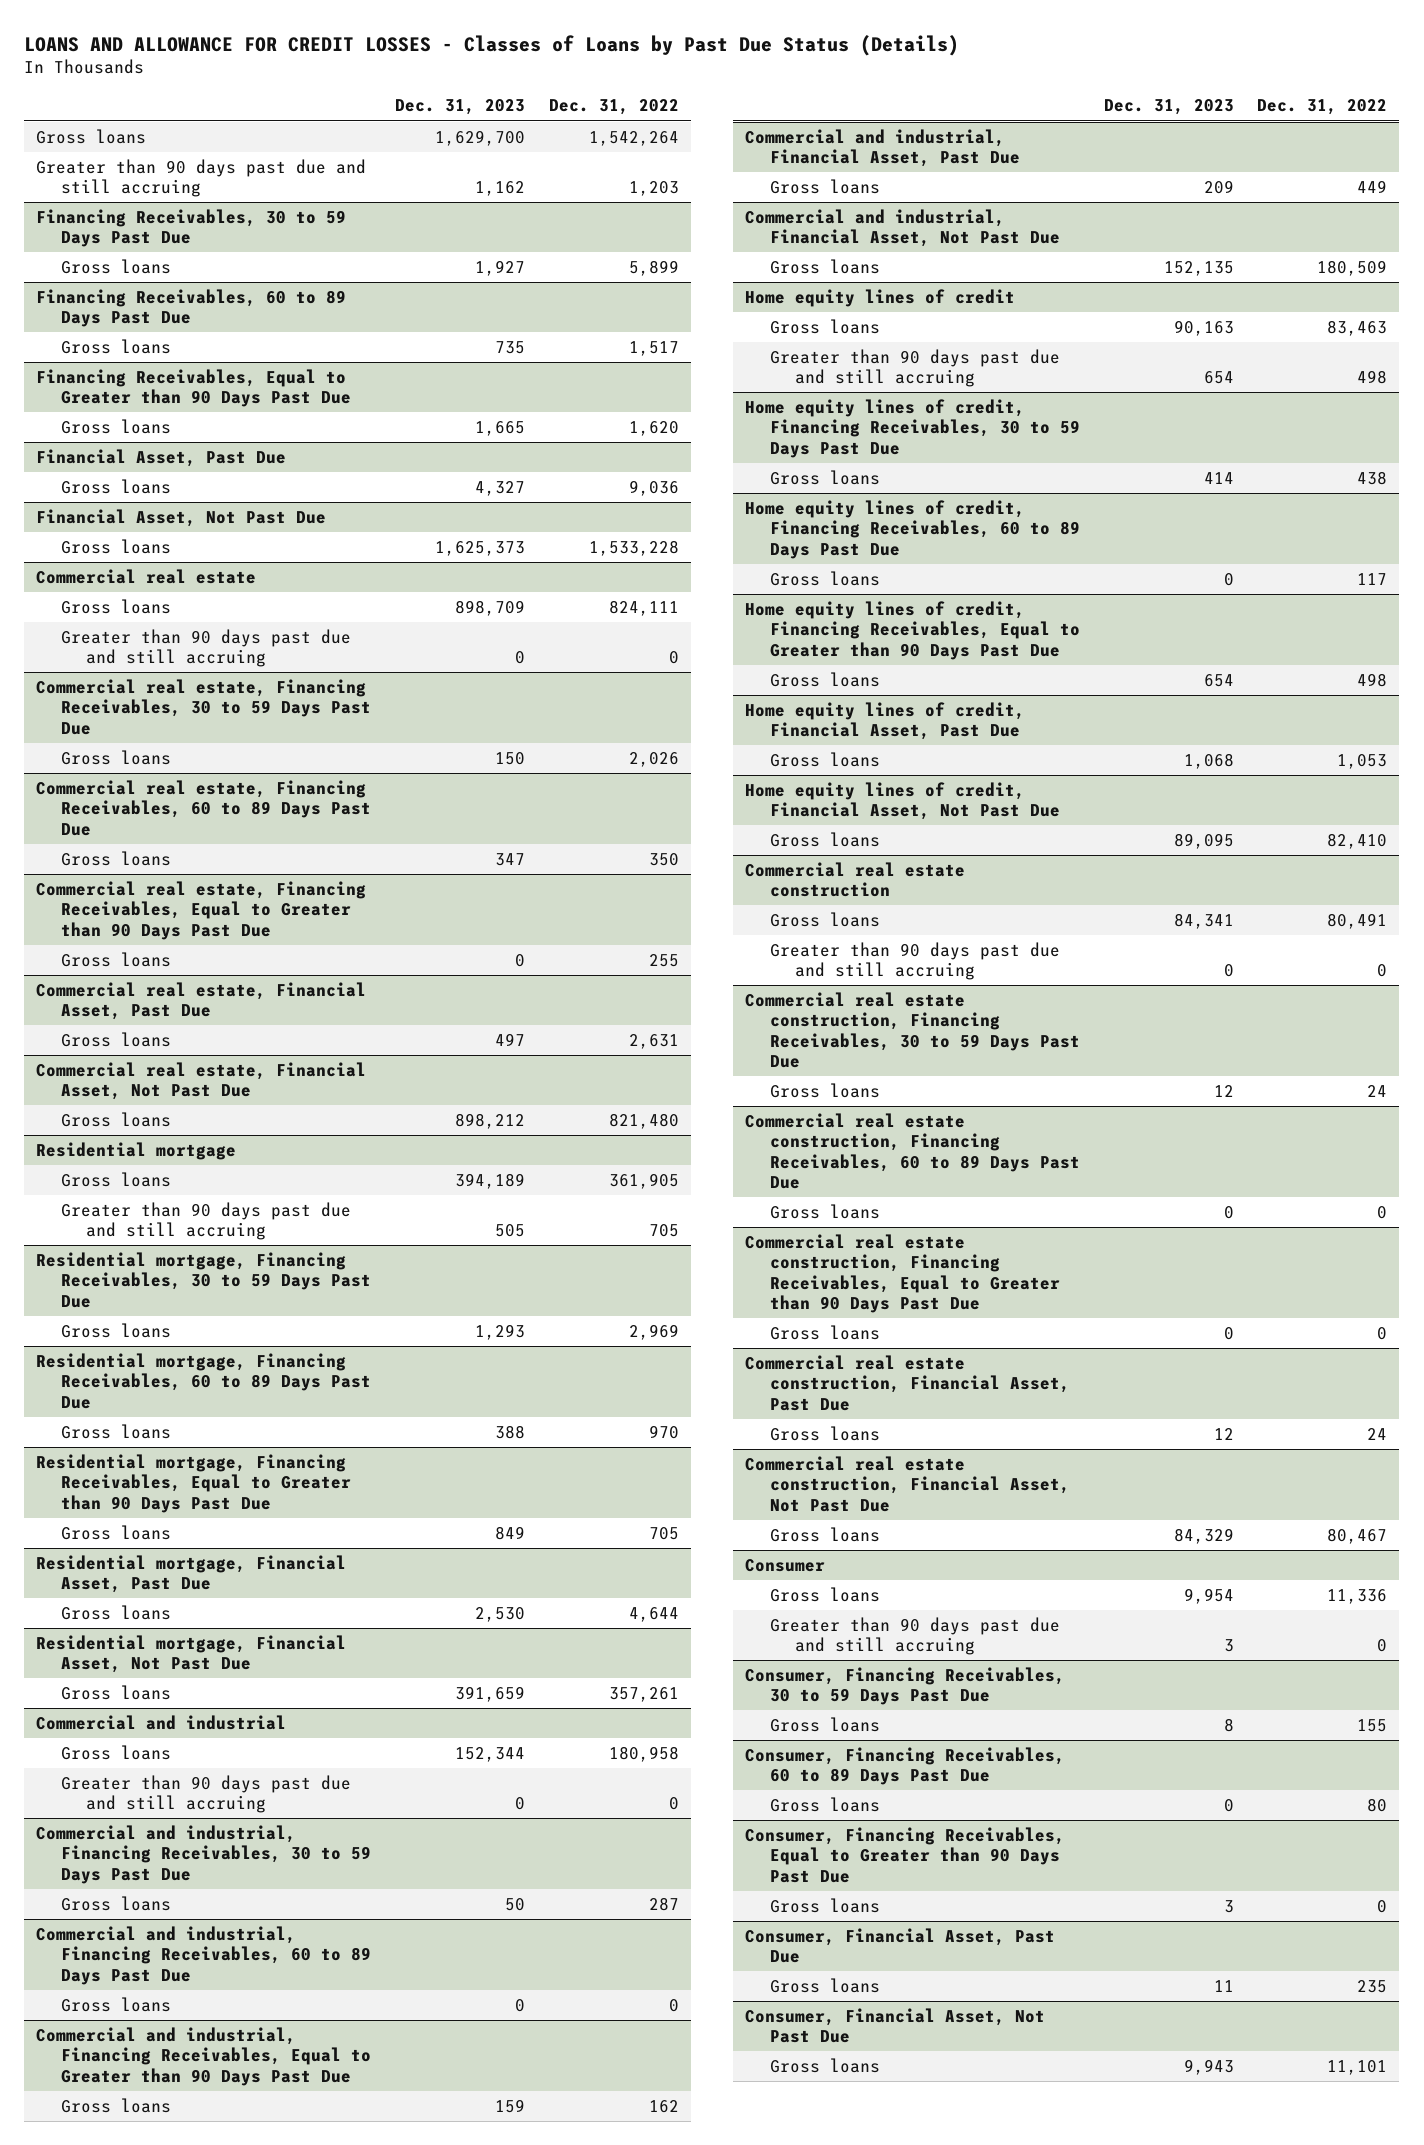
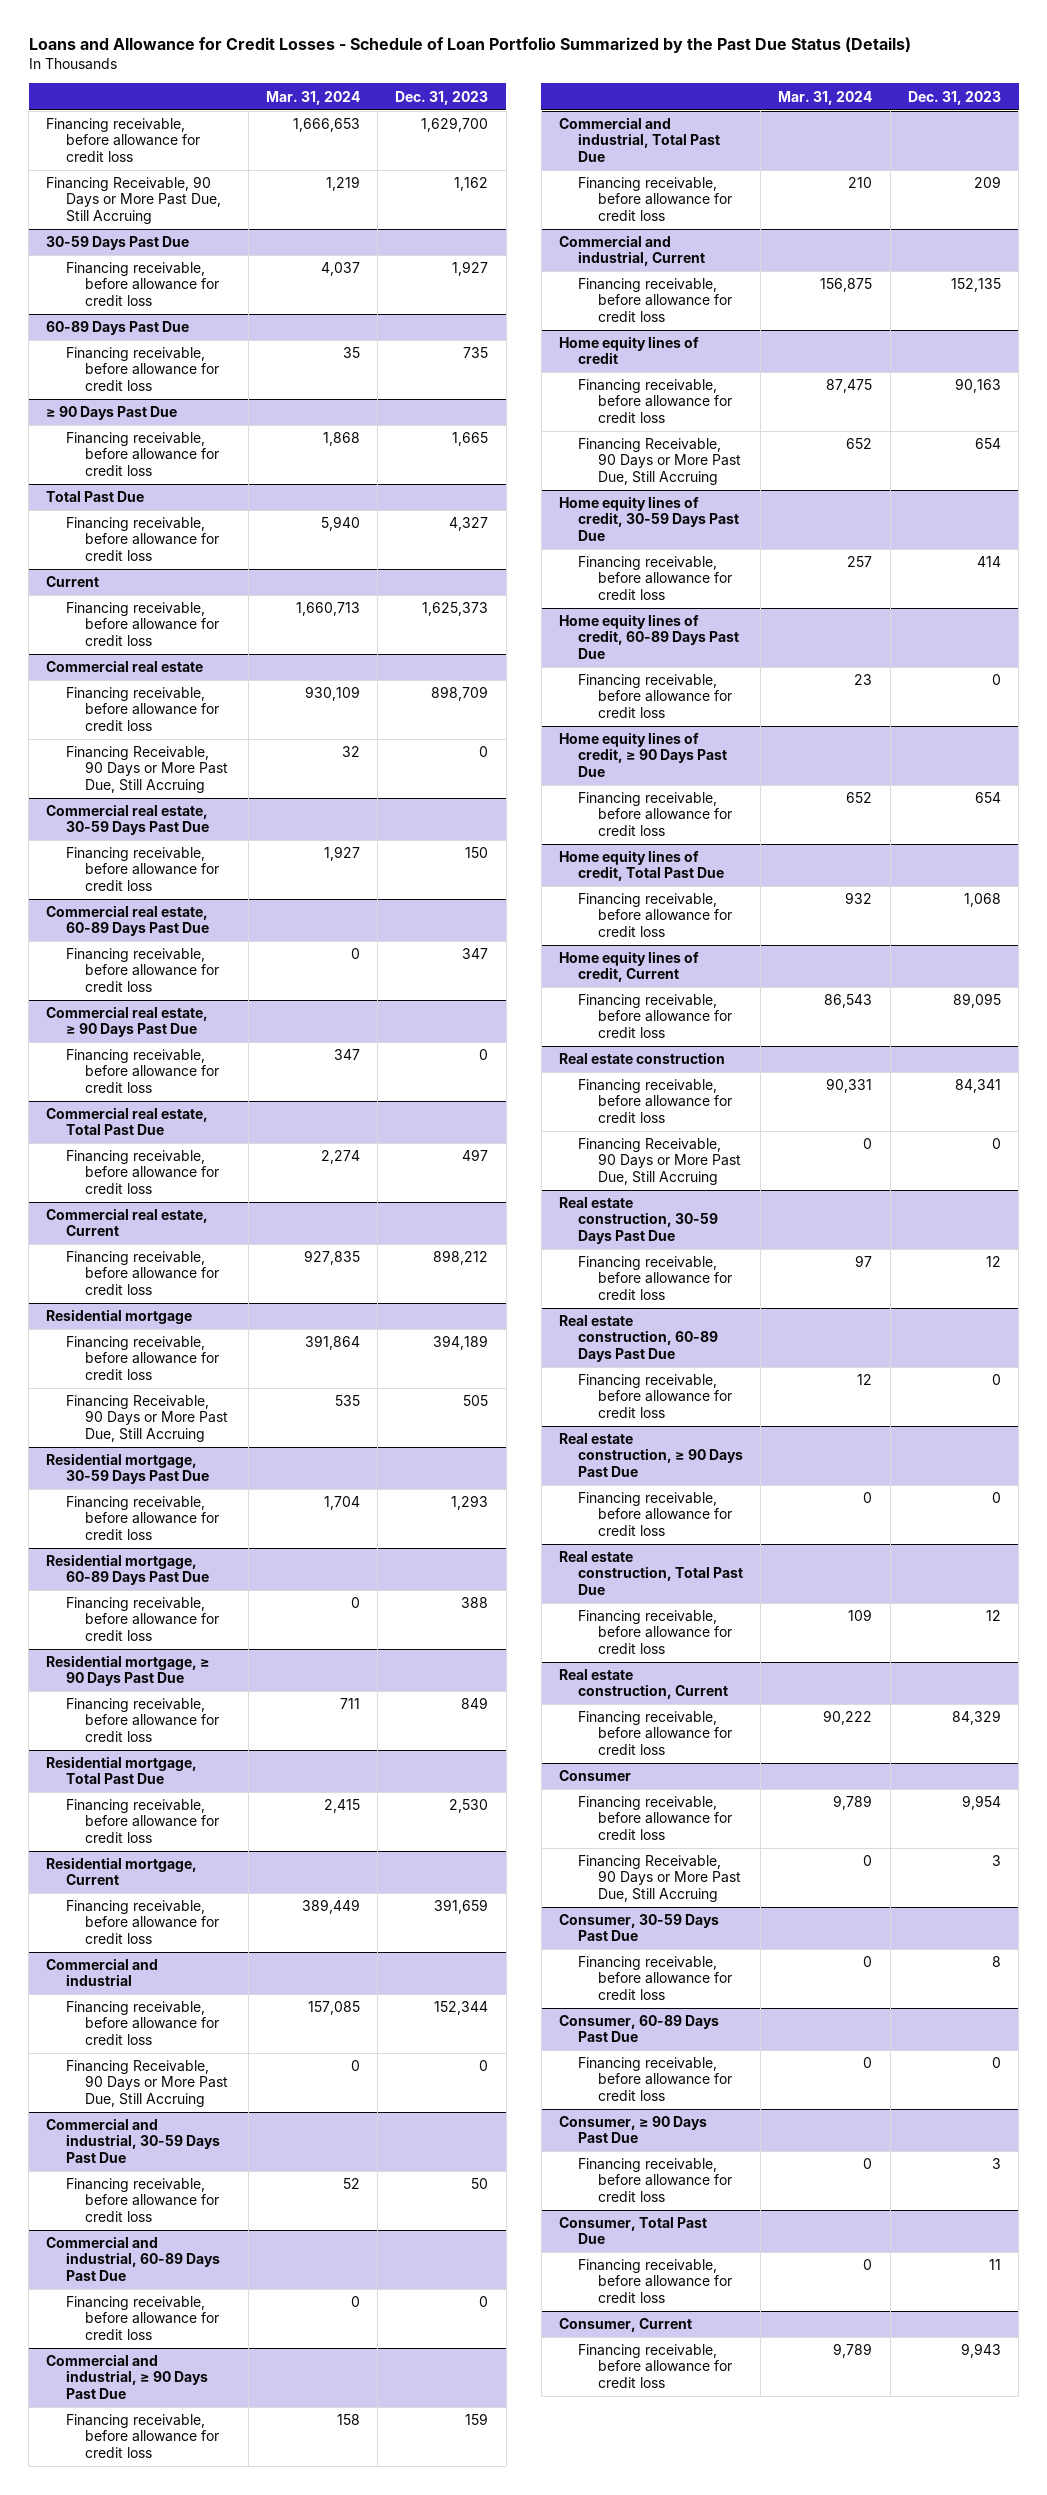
- LOANS AND ALLOWANCE FOR CREDIT LOSSES - Classes of Loans by Past Due Status (Details)
+ Loans and Allowance for Credit Losses - Schedule of Loan Portfolio Summarized by the Past Due Status (Details)
- | Dec. 31, 2023 | Dec. 31, 2022
+ | Mar. 31, 2024 | Dec. 31, 2023
- Gross loans | 1,629,700 | 1,542,264
- Greater than 90 days past due and still accruing | 1,162 | 1,203
- Financing Receivables, 30 to 59 Days Past Due
- Gross loans | 1,927 | 5,899
- Financing Receivables, 60 to 89 Days Past Due
- Gross loans | 735 | 1,517
- Financing Receivables, Equal to Greater than 90 Days Past Due
- Gross loans | 1,665 | 1,620
- Financial Asset, Past Due
- Gross loans | 4,327 | 9,036
- Financial Asset, Not Past Due
- Gross loans | 1,625,373 | 1,533,228
+ Financing receivable, before allowance for credit loss | 1,666,653 | 1,629,700
+ Financing Receivable, 90 Days or More Past Due, Still Accruing | 1,219 | 1,162
+ 30-59 Days Past Due
+ Financing receivable, before allowance for credit loss | 4,037 | 1,927
+ 60-89 Days Past Due
+ Financing receivable, before allowance for credit loss | 35 | 735
+ ≥ 90 Days Past Due
+ Financing receivable, before allowance for credit loss | 1,868 | 1,665
+ Total Past Due
+ Financing receivable, before allowance for credit loss | 5,940 | 4,327
+ Current
+ Financing receivable, before allowance for credit loss | 1,660,713 | 1,625,373
@ Commercial real estate
- Gross loans | 898,709 | 824,111
- Greater than 90 days past due and still accruing | 0 | 0
- Commercial real estate, Financing Receivables, 30 to 59 Days Past Due
- Gross loans | 150 | 2,026
- Commercial real estate, Financing Receivables, 60 to 89 Days Past Due
- Gross loans | 347 | 350
- Commercial real estate, Financing Receivables, Equal to Greater than 90 Days Past Due
- Gross loans | 0 | 255
- Commercial real estate, Financial Asset, Past Due
- Gross loans | 497 | 2,631
- Commercial real estate, Financial Asset, Not Past Due
- Gross loans | 898,212 | 821,480
@ Commercial real estate
+ Financing receivable, before allowance for credit loss | 930,109 | 898,709
+ Financing Receivable, 90 Days or More Past Due, Still Accruing | 32 | 0
+ Commercial real estate, 30-59 Days Past Due
+ Financing receivable, before allowance for credit loss | 1,927 | 150
+ Commercial real estate, 60-89 Days Past Due
+ Financing receivable, before allowance for credit loss | 0 | 347
+ Commercial real estate, ≥ 90 Days Past Due
+ Financing receivable, before allowance for credit loss | 347 | 0
+ Commercial real estate, Total Past Due
+ Financing receivable, before allowance for credit loss | 2,274 | 497
+ Commercial real estate, Current
+ Financing receivable, before allowance for credit loss | 927,835 | 898,212
@ Residential mortgage
- Gross loans | 394,189 | 361,905
- Greater than 90 days past due and still accruing | 505 | 705
- Residential mortgage, Financing Receivables, 30 to 59 Days Past Due
- Gross loans | 1,293 | 2,969
- Residential mortgage, Financing Receivables, 60 to 89 Days Past Due
- Gross loans | 388 | 970
- Residential mortgage, Financing Receivables, Equal to Greater than 90 Days Past Due
- Gross loans | 849 | 705
- Residential mortgage, Financial Asset, Past Due
- Gross loans | 2,530 | 4,644
- Residential mortgage, Financial Asset, Not Past Due
- Gross loans | 391,659 | 357,261
@ Residential mortgage
+ Financing receivable, before allowance for credit loss | 391,864 | 394,189
+ Financing Receivable, 90 Days or More Past Due, Still Accruing | 535 | 505
+ Residential mortgage, 30-59 Days Past Due
+ Financing receivable, before allowance for credit loss | 1,704 | 1,293
+ Residential mortgage, 60-89 Days Past Due
+ Financing receivable, before allowance for credit loss | 0 | 388
+ Residential mortgage, ≥ 90 Days Past Due
+ Financing receivable, before allowance for credit loss | 711 | 849
+ Residential mortgage, Total Past Due
+ Financing receivable, before allowance for credit loss | 2,415 | 2,530
+ Residential mortgage, Current
+ Financing receivable, before allowance for credit loss | 389,449 | 391,659
@ Commercial and industrial
- Gross loans | 152,344 | 180,958
- Greater than 90 days past due and still accruing | 0 | 0
- Commercial and industrial, Financing Receivables, 30 to 59 Days Past Due
- Gross loans | 50 | 287
- Commercial and industrial, Financing Receivables, 60 to 89 Days Past Due
- Gross loans | 0 | 0
- Commercial and industrial, Financing Receivables, Equal to Greater than 90 Days Past Due
- Gross loans | 159 | 162
- Commercial and industrial, Financial Asset, Past Due
- Gross loans | 209 | 449
- Commercial and industrial, Financial Asset, Not Past Due
- Gross loans | 152,135 | 180,509
@ Commercial and industrial
+ Financing receivable, before allowance for credit loss | 157,085 | 152,344
+ Financing Receivable, 90 Days or More Past Due, Still Accruing | 0 | 0
+ Commercial and industrial, 30-59 Days Past Due
+ Financing receivable, before allowance for credit loss | 52 | 50
+ Commercial and industrial, 60-89 Days Past Due
+ Financing receivable, before allowance for credit loss | 0 | 0
+ Commercial and industrial, ≥ 90 Days Past Due
+ Financing receivable, before allowance for credit loss | 158 | 159
+ Commercial and industrial, Total Past Due
+ Financing receivable, before allowance for credit loss | 210 | 209
+ Commercial and industrial, Current
+ Financing receivable, before allowance for credit loss | 156,875 | 152,135
@ Home equity lines of credit
- Gross loans | 90,163 | 83,463
- Greater than 90 days past due and still accruing | 654 | 498
- Home equity lines of credit, Financing Receivables, 30 to 59 Days Past Due
- Gross loans | 414 | 438
- Home equity lines of credit, Financing Receivables, 60 to 89 Days Past Due
- Gross loans | 0 | 117
- Home equity lines of credit, Financing Receivables, Equal to Greater than 90 Days Past Due
- Gross loans | 654 | 498
- Home equity lines of credit, Financial Asset, Past Due
- Gross loans | 1,068 | 1,053
- Home equity lines of credit, Financial Asset, Not Past Due
- Gross loans | 89,095 | 82,410
- Commercial real estate construction
- Gross loans | 84,341 | 80,491
- Greater than 90 days past due and still accruing | 0 | 0
- Commercial real estate construction, Financing Receivables, 30 to 59 Days Past Due
- Gross loans | 12 | 24
- Commercial real estate construction, Financing Receivables, 60 to 89 Days Past Due
- Gross loans | 0 | 0
- Commercial real estate construction, Financing Receivables, Equal to Greater than 90 Days Past Due
- Gross loans | 0 | 0
- Commercial real estate construction, Financial Asset, Past Due
- Gross loans | 12 | 24
- Commercial real estate construction, Financial Asset, Not Past Due
- Gross loans | 84,329 | 80,467
@ Home equity lines of credit
+ Financing receivable, before allowance for credit loss | 87,475 | 90,163
+ Financing Receivable, 90 Days or More Past Due, Still Accruing | 652 | 654
+ Home equity lines of credit, 30-59 Days Past Due
+ Financing receivable, before allowance for credit loss | 257 | 414
+ Home equity lines of credit, 60-89 Days Past Due
+ Financing receivable, before allowance for credit loss | 23 | 0
+ Home equity lines of credit, ≥ 90 Days Past Due
+ Financing receivable, before allowance for credit loss | 652 | 654
+ Home equity lines of credit, Total Past Due
+ Financing receivable, before allowance for credit loss | 932 | 1,068
+ Home equity lines of credit, Current
+ Financing receivable, before allowance for credit loss | 86,543 | 89,095
+ Real estate construction
+ Financing receivable, before allowance for credit loss | 90,331 | 84,341
+ Financing Receivable, 90 Days or More Past Due, Still Accruing | 0 | 0
+ Real estate construction, 30-59 Days Past Due
+ Financing receivable, before allowance for credit loss | 97 | 12
+ Real estate construction, 60-89 Days Past Due
+ Financing receivable, before allowance for credit loss | 12 | 0
+ Real estate construction, ≥ 90 Days Past Due
+ Financing receivable, before allowance for credit loss | 0 | 0
+ Real estate construction, Total Past Due
+ Financing receivable, before allowance for credit loss | 109 | 12
+ Real estate construction, Current
+ Financing receivable, before allowance for credit loss | 90,222 | 84,329
@ Consumer
- Gross loans | 9,954 | 11,336
- Greater than 90 days past due and still accruing | 3 | 0
- Consumer, Financing Receivables, 30 to 59 Days Past Due
- Gross loans | 8 | 155
- Consumer, Financing Receivables, 60 to 89 Days Past Due
- Gross loans | 0 | 80
- Consumer, Financing Receivables, Equal to Greater than 90 Days Past Due
- Gross loans | 3 | 0
- Consumer, Financial Asset, Past Due
- Gross loans | 11 | 235
- Consumer, Financial Asset, Not Past Due
- Gross loans | 9,943 | 11,101
@ Consumer
+ Financing receivable, before allowance for credit loss | 9,789 | 9,954
+ Financing Receivable, 90 Days or More Past Due, Still Accruing | 0 | 3
+ Consumer, 30-59 Days Past Due
+ Financing receivable, before allowance for credit loss | 0 | 8
+ Consumer, 60-89 Days Past Due
+ Financing receivable, before allowance for credit loss | 0 | 0
+ Consumer, ≥ 90 Days Past Due
+ Financing receivable, before allowance for credit loss | 0 | 3
+ Consumer, Total Past Due
+ Financing receivable, before allowance for credit loss | 0 | 11
+ Consumer, Current
+ Financing receivable, before allowance for credit loss | 9,789 | 9,943

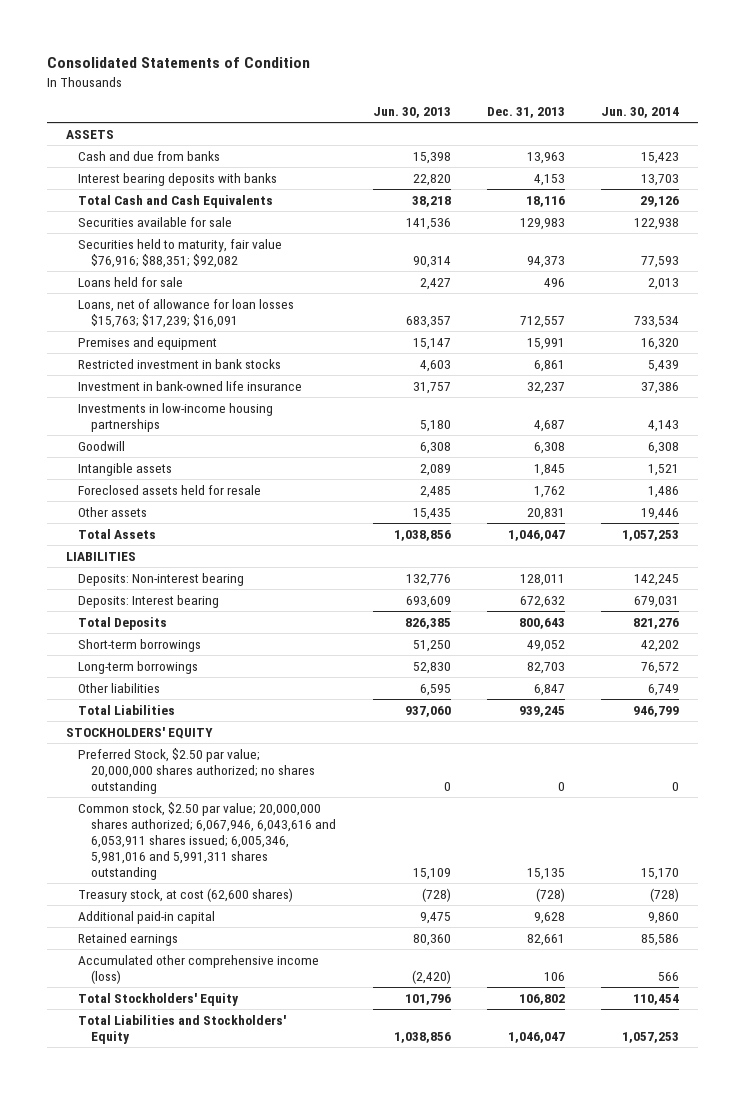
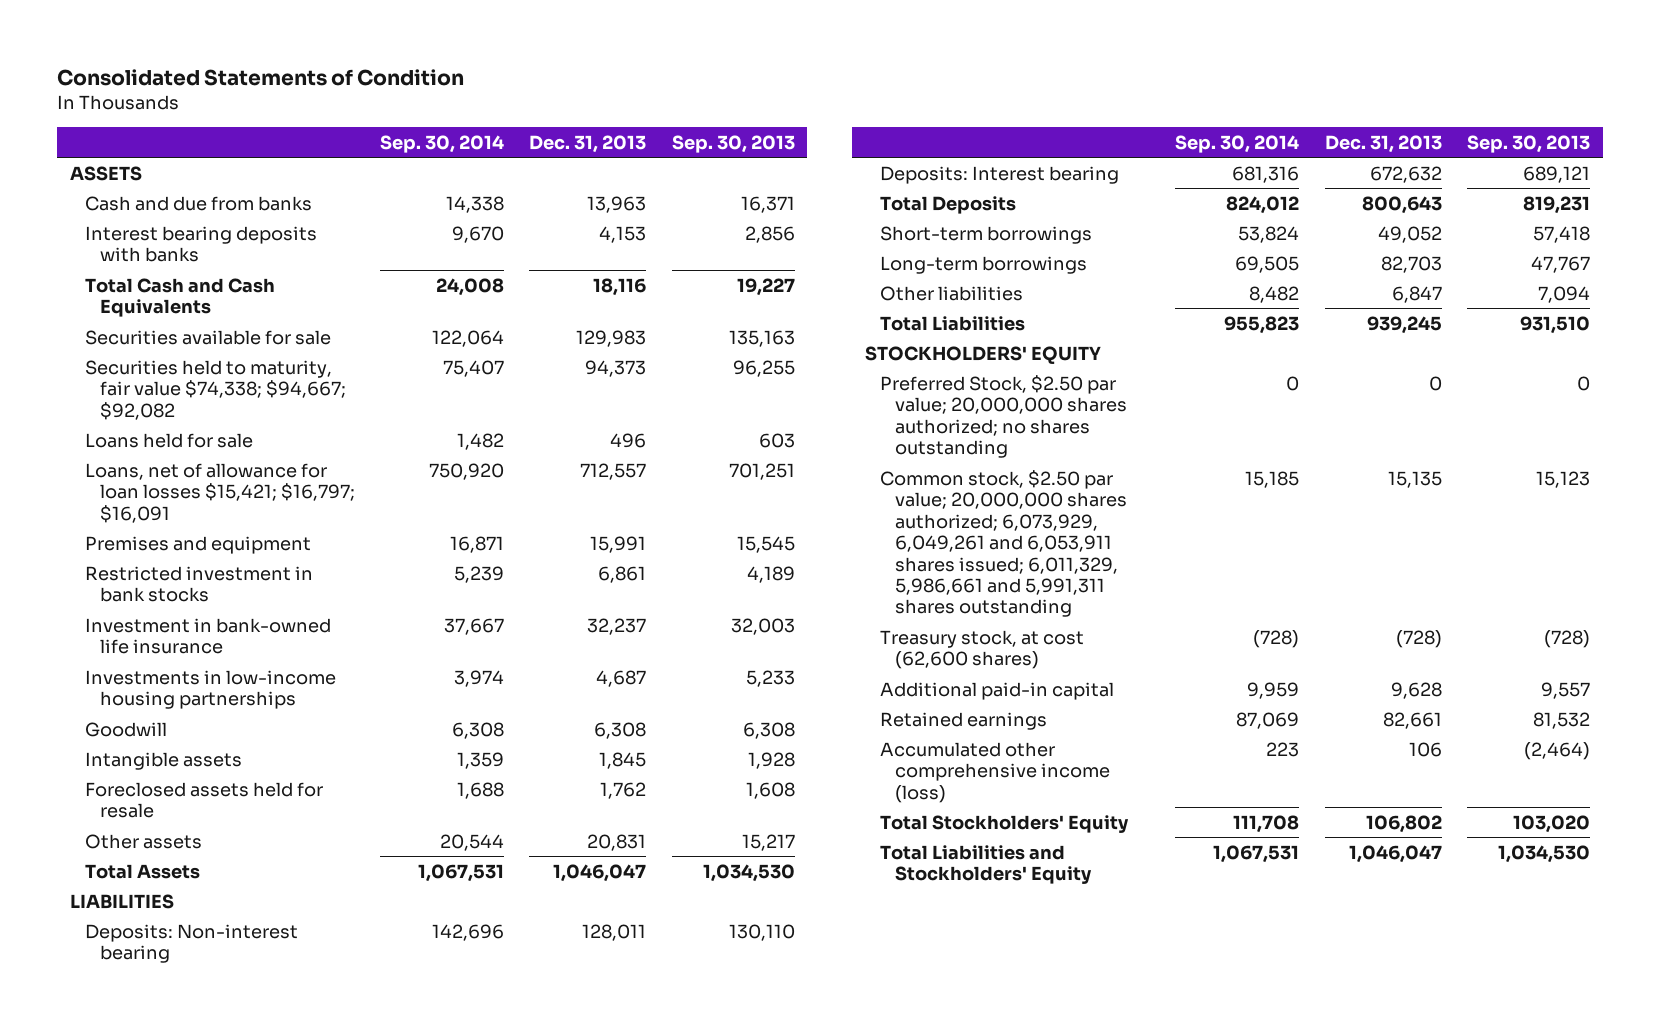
- | Jun. 30, 2013 | Dec. 31, 2013 | Jun. 30, 2014
+ | Sep. 30, 2014 | Dec. 31, 2013 | Sep. 30, 2013
- Securities held to maturity, fair value $76,916; $88,351; $92,082 | 90,314 | 94,373 | 77,593
+ Securities held to maturity, fair value $74,338; $94,667; $92,082 | 75,407 | 94,373 | 96,255
- Loans, net of allowance for loan losses $15,763; $17,239; $16,091 | 683,357 | 712,557 | 733,534
+ Loans, net of allowance for loan losses $15,421; $16,797; $16,091 | 750,920 | 712,557 | 701,251
- Common stock, $2.50 par value; 20,000,000 shares authorized; 6,067,946, 6,043,616 and 6,053,911 shares issued; 6,005,346, 5,981,016 and 5,991,311 shares outstanding | 15,109 | 15,135 | 15,170
+ Common stock, $2.50 par value; 20,000,000 shares authorized; 6,073,929, 6,049,261 and 6,053,911 shares issued; 6,011,329, 5,986,661 and 5,991,311 shares outstanding | 15,185 | 15,135 | 15,123

